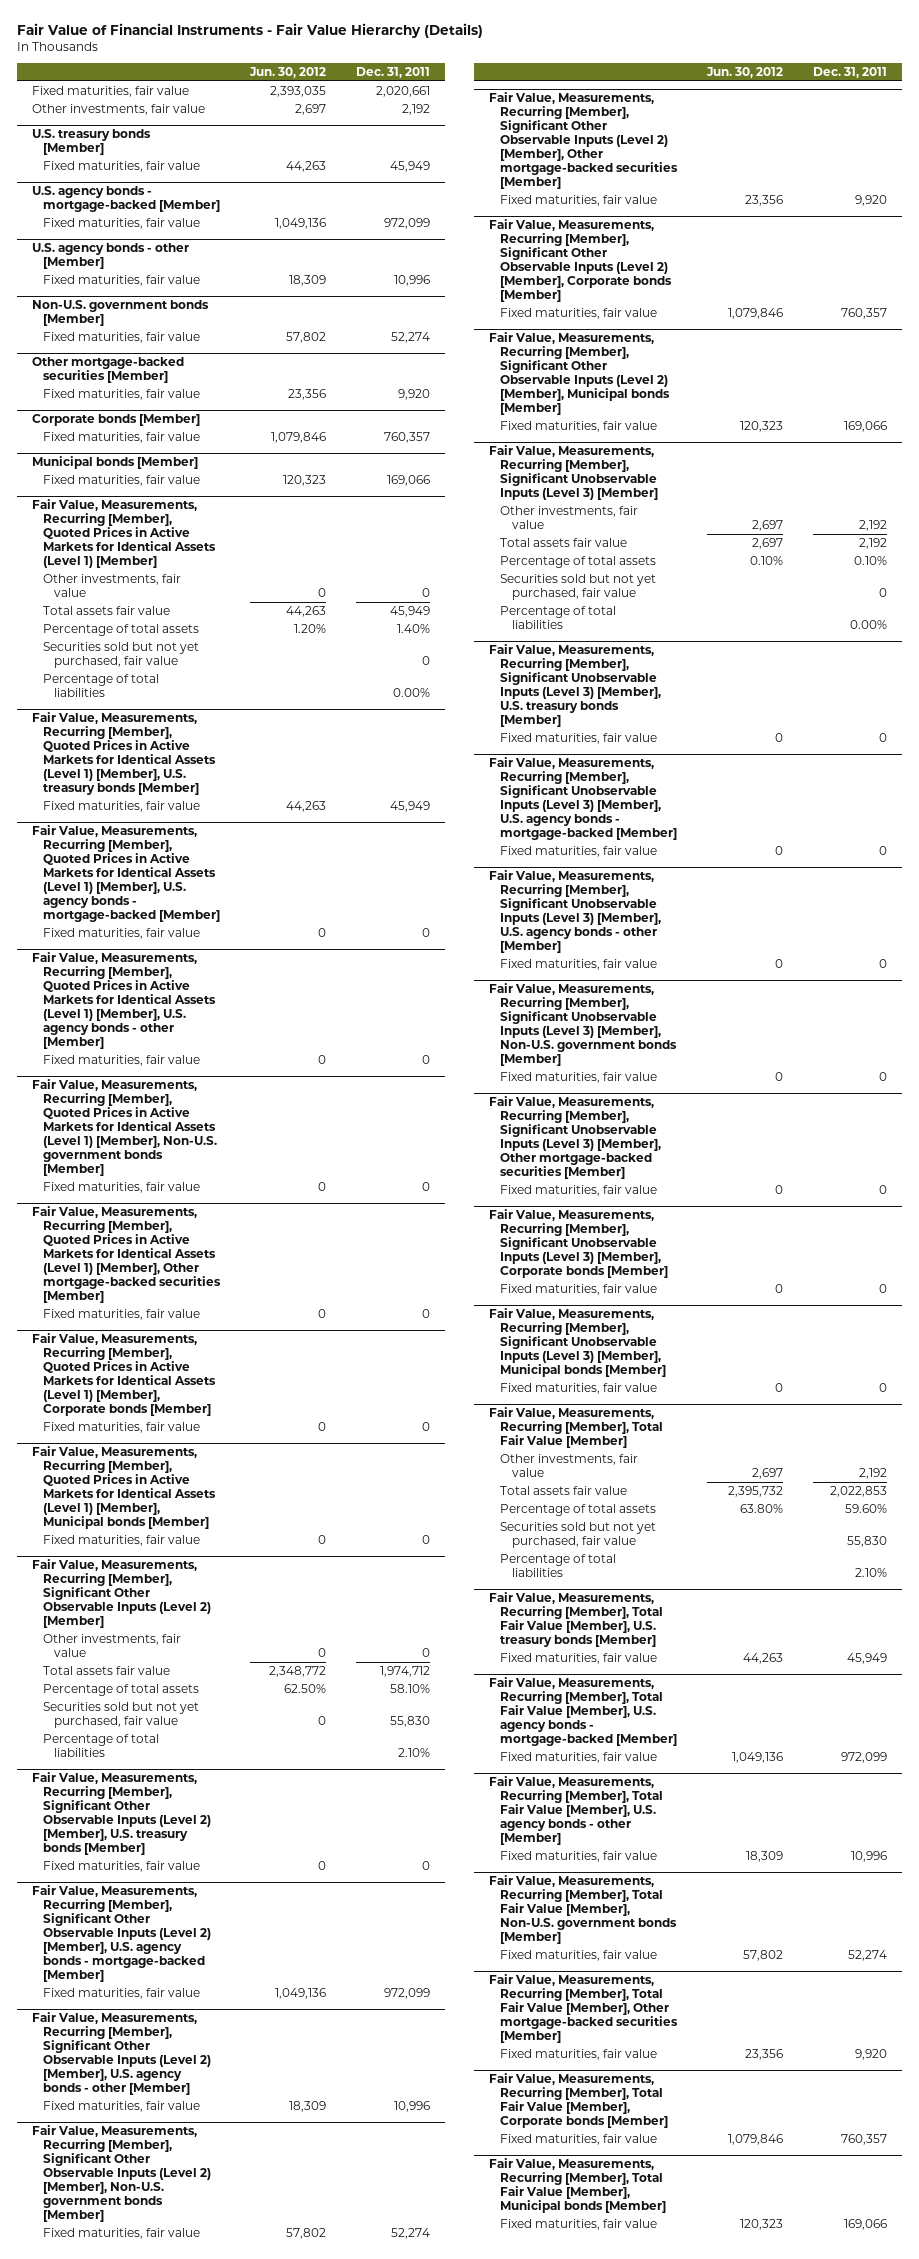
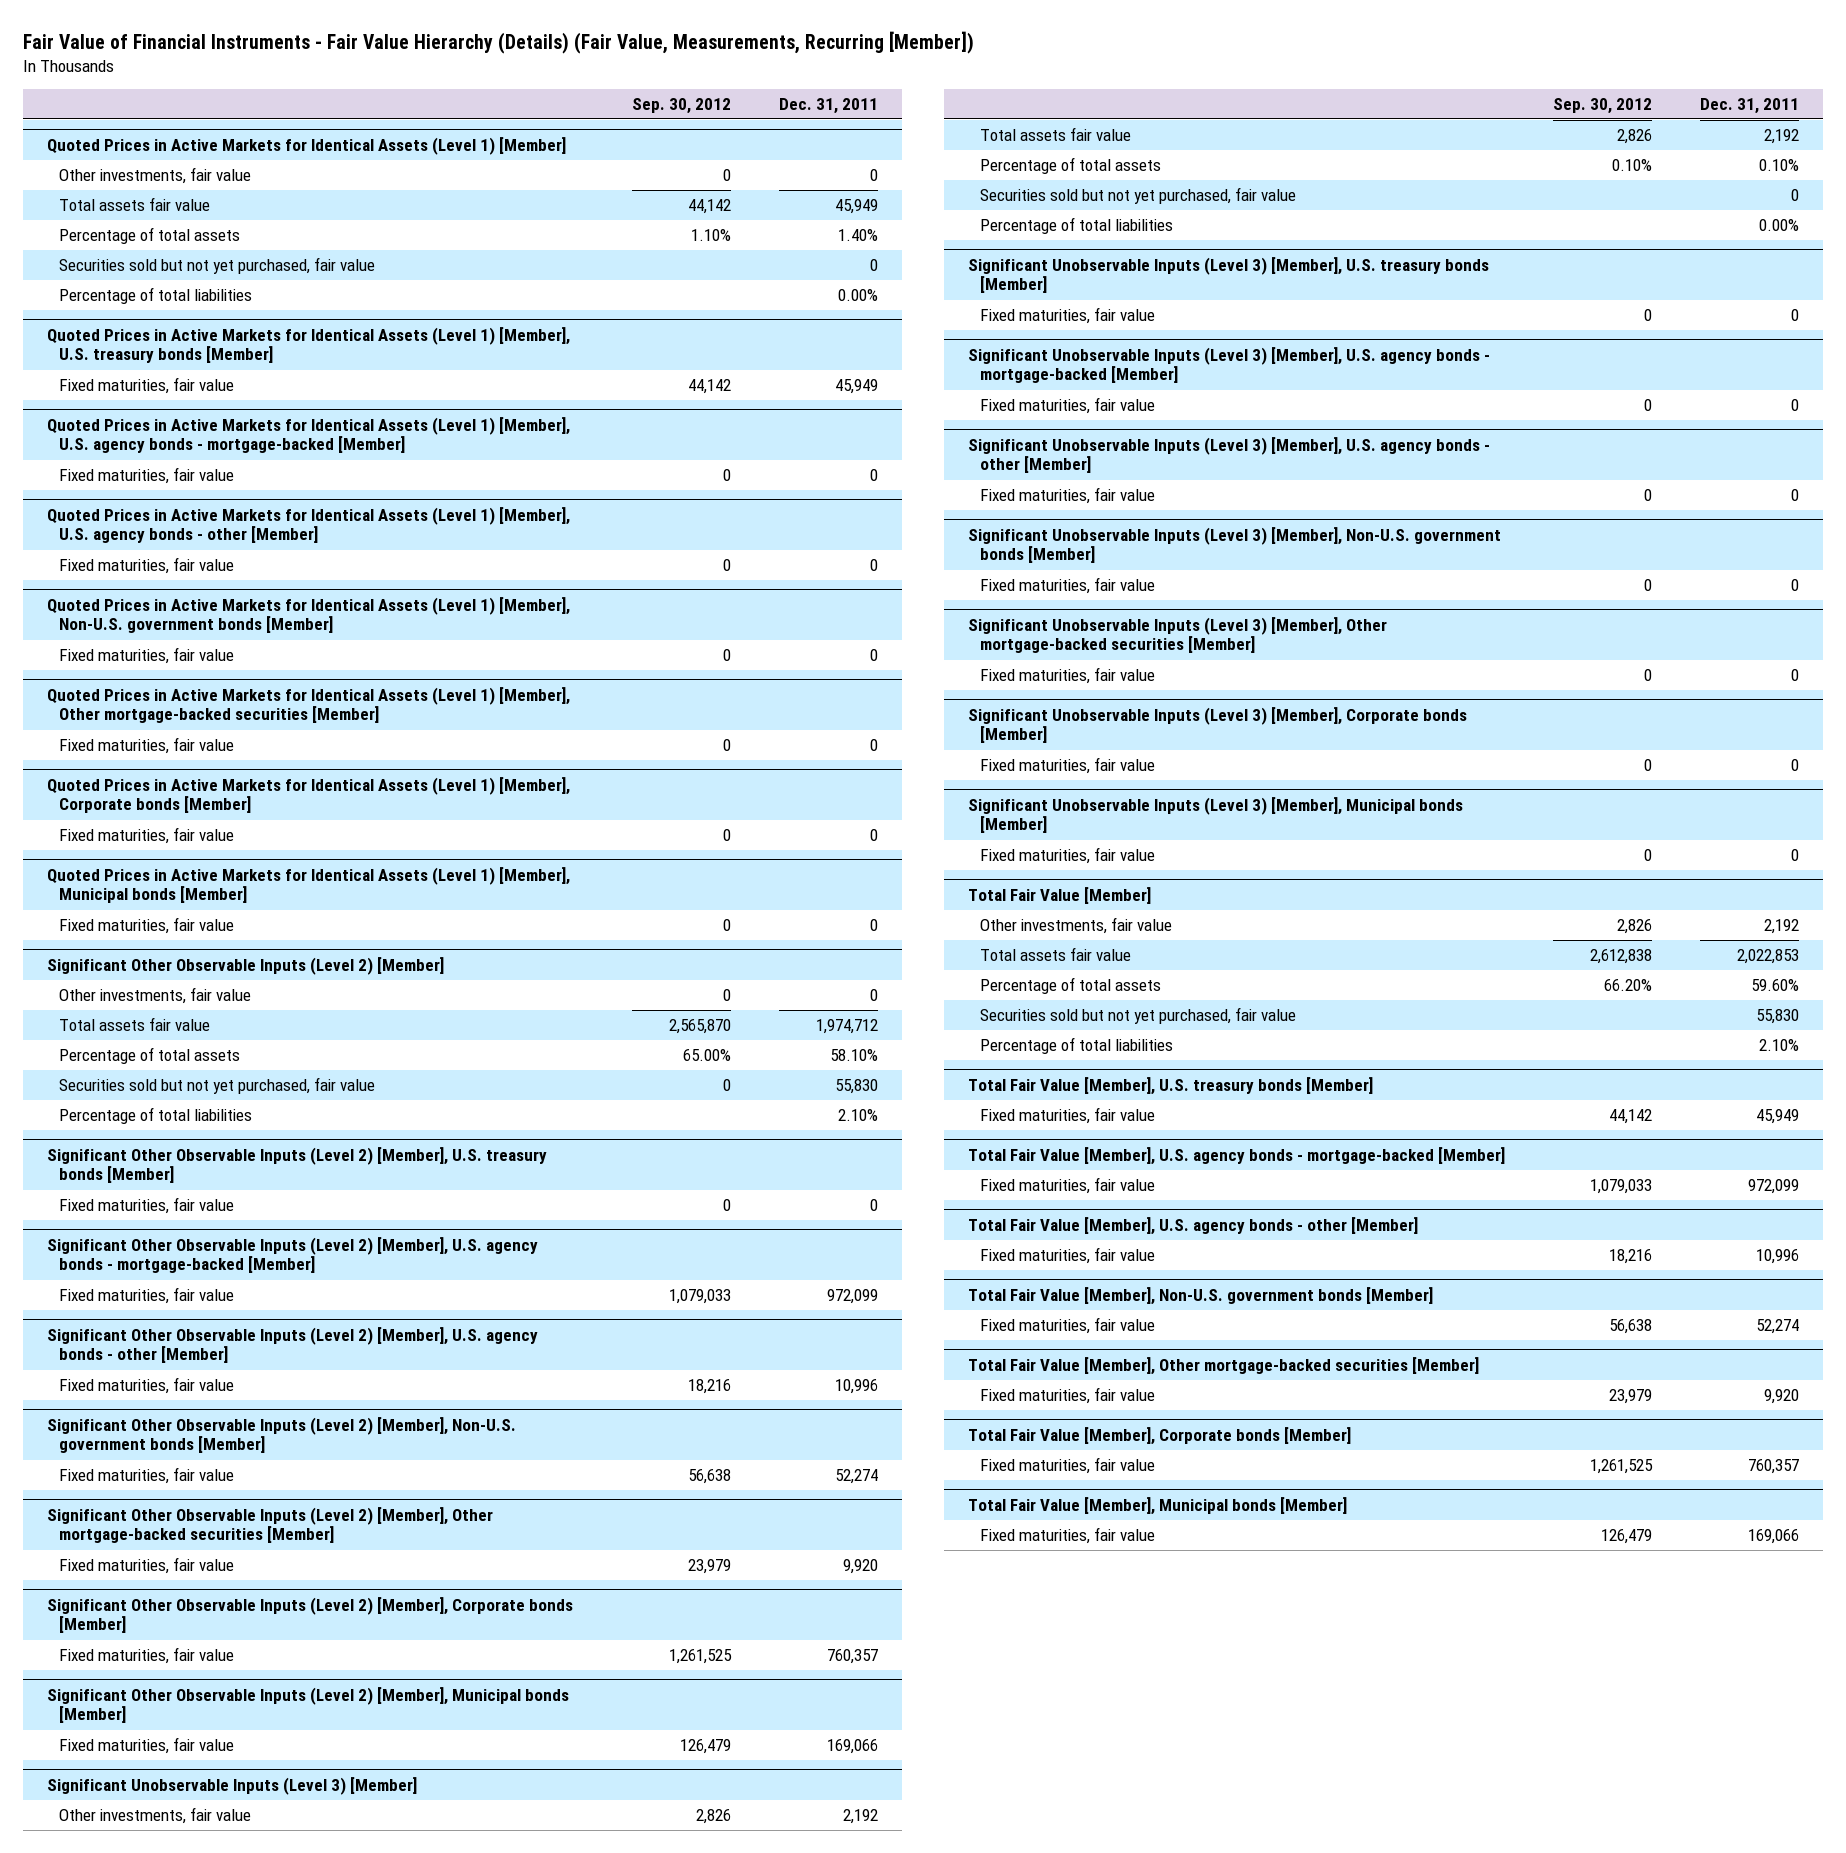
- Fair Value of Financial Instruments - Fair Value Hierarchy (Details)
+ Fair Value of Financial Instruments - Fair Value Hierarchy (Details) (Fair Value, Measurements, Recurring [Member])
- | Jun. 30, 2012 | Dec. 31, 2011
+ | Sep. 30, 2012 | Dec. 31, 2011
- Fixed maturities, fair value | 2,393,035 | 2,020,661
- Other investments, fair value | 2,697 | 2,192
- U.S. treasury bonds [Member]
- Fixed maturities, fair value | 44,263 | 45,949
- U.S. agency bonds - mortgage-backed [Member]
- Fixed maturities, fair value | 1,049,136 | 972,099
- U.S. agency bonds - other [Member]
- Fixed maturities, fair value | 18,309 | 10,996
- Non-U.S. government bonds [Member]
- Fixed maturities, fair value | 57,802 | 52,274
- Other mortgage-backed securities [Member]
- Fixed maturities, fair value | 23,356 | 9,920
- Corporate bonds [Member]
- Fixed maturities, fair value | 1,079,846 | 760,357
- Municipal bonds [Member]
- Fixed maturities, fair value | 120,323 | 169,066
- Fair Value, Measurements, Recurring [Member], Quoted Prices in Active Markets for Identical Assets (Level 1) [Member]
+ Quoted Prices in Active Markets for Identical Assets (Level 1) [Member]
- Fair Value, Measurements, Recurring [Member], Quoted Prices in Active Markets for Identical Assets (Level 1) [Member], U.S. treasury bonds [Member]
+ Quoted Prices in Active Markets for Identical Assets (Level 1) [Member], U.S. treasury bonds [Member]
- Fair Value, Measurements, Recurring [Member], Quoted Prices in Active Markets for Identical Assets (Level 1) [Member], U.S. agency bonds - mortgage-backed [Member]
+ Quoted Prices in Active Markets for Identical Assets (Level 1) [Member], U.S. agency bonds - mortgage-backed [Member]
- Fair Value, Measurements, Recurring [Member], Quoted Prices in Active Markets for Identical Assets (Level 1) [Member], U.S. agency bonds - other [Member]
+ Quoted Prices in Active Markets for Identical Assets (Level 1) [Member], U.S. agency bonds - other [Member]
- Fair Value, Measurements, Recurring [Member], Quoted Prices in Active Markets for Identical Assets (Level 1) [Member], Non-U.S. government bonds [Member]
+ Quoted Prices in Active Markets for Identical Assets (Level 1) [Member], Non-U.S. government bonds [Member]
- Fair Value, Measurements, Recurring [Member], Quoted Prices in Active Markets for Identical Assets (Level 1) [Member], Other mortgage-backed securities [Member]
+ Quoted Prices in Active Markets for Identical Assets (Level 1) [Member], Other mortgage-backed securities [Member]
- Fair Value, Measurements, Recurring [Member], Quoted Prices in Active Markets for Identical Assets (Level 1) [Member], Corporate bonds [Member]
+ Quoted Prices in Active Markets for Identical Assets (Level 1) [Member], Corporate bonds [Member]
- Fair Value, Measurements, Recurring [Member], Quoted Prices in Active Markets for Identical Assets (Level 1) [Member], Municipal bonds [Member]
+ Quoted Prices in Active Markets for Identical Assets (Level 1) [Member], Municipal bonds [Member]
- Fair Value, Measurements, Recurring [Member], Significant Other Observable Inputs (Level 2) [Member]
+ Significant Other Observable Inputs (Level 2) [Member]
- Fair Value, Measurements, Recurring [Member], Significant Other Observable Inputs (Level 2) [Member], U.S. treasury bonds [Member]
+ Significant Other Observable Inputs (Level 2) [Member], U.S. treasury bonds [Member]
- Fair Value, Measurements, Recurring [Member], Significant Other Observable Inputs (Level 2) [Member], U.S. agency bonds - mortgage-backed [Member]
+ Significant Other Observable Inputs (Level 2) [Member], U.S. agency bonds - mortgage-backed [Member]
- Fair Value, Measurements, Recurring [Member], Significant Other Observable Inputs (Level 2) [Member], U.S. agency bonds - other [Member]
+ Significant Other Observable Inputs (Level 2) [Member], U.S. agency bonds - other [Member]
- Fair Value, Measurements, Recurring [Member], Significant Other Observable Inputs (Level 2) [Member], Non-U.S. government bonds [Member]
+ Significant Other Observable Inputs (Level 2) [Member], Non-U.S. government bonds [Member]
- Fair Value, Measurements, Recurring [Member], Significant Other Observable Inputs (Level 2) [Member], Other mortgage-backed securities [Member]
+ Significant Other Observable Inputs (Level 2) [Member], Other mortgage-backed securities [Member]
- Fair Value, Measurements, Recurring [Member], Significant Other Observable Inputs (Level 2) [Member], Corporate bonds [Member]
+ Significant Other Observable Inputs (Level 2) [Member], Corporate bonds [Member]
- Fair Value, Measurements, Recurring [Member], Significant Other Observable Inputs (Level 2) [Member], Municipal bonds [Member]
+ Significant Other Observable Inputs (Level 2) [Member], Municipal bonds [Member]
- Fair Value, Measurements, Recurring [Member], Significant Unobservable Inputs (Level 3) [Member]
+ Significant Unobservable Inputs (Level 3) [Member]
- Fair Value, Measurements, Recurring [Member], Significant Unobservable Inputs (Level 3) [Member], U.S. treasury bonds [Member]
+ Significant Unobservable Inputs (Level 3) [Member], U.S. treasury bonds [Member]
- Fair Value, Measurements, Recurring [Member], Significant Unobservable Inputs (Level 3) [Member], U.S. agency bonds - mortgage-backed [Member]
+ Significant Unobservable Inputs (Level 3) [Member], U.S. agency bonds - mortgage-backed [Member]
- Fair Value, Measurements, Recurring [Member], Significant Unobservable Inputs (Level 3) [Member], U.S. agency bonds - other [Member]
+ Significant Unobservable Inputs (Level 3) [Member], U.S. agency bonds - other [Member]
- Fair Value, Measurements, Recurring [Member], Significant Unobservable Inputs (Level 3) [Member], Non-U.S. government bonds [Member]
+ Significant Unobservable Inputs (Level 3) [Member], Non-U.S. government bonds [Member]
- Fair Value, Measurements, Recurring [Member], Significant Unobservable Inputs (Level 3) [Member], Other mortgage-backed securities [Member]
+ Significant Unobservable Inputs (Level 3) [Member], Other mortgage-backed securities [Member]
- Fair Value, Measurements, Recurring [Member], Significant Unobservable Inputs (Level 3) [Member], Corporate bonds [Member]
+ Significant Unobservable Inputs (Level 3) [Member], Corporate bonds [Member]
- Fair Value, Measurements, Recurring [Member], Significant Unobservable Inputs (Level 3) [Member], Municipal bonds [Member]
+ Significant Unobservable Inputs (Level 3) [Member], Municipal bonds [Member]
- Fair Value, Measurements, Recurring [Member], Total Fair Value [Member]
+ Total Fair Value [Member]
- Fair Value, Measurements, Recurring [Member], Total Fair Value [Member], U.S. treasury bonds [Member]
+ Total Fair Value [Member], U.S. treasury bonds [Member]
- Fair Value, Measurements, Recurring [Member], Total Fair Value [Member], U.S. agency bonds - mortgage-backed [Member]
+ Total Fair Value [Member], U.S. agency bonds - mortgage-backed [Member]
- Fair Value, Measurements, Recurring [Member], Total Fair Value [Member], U.S. agency bonds - other [Member]
+ Total Fair Value [Member], U.S. agency bonds - other [Member]
- Fair Value, Measurements, Recurring [Member], Total Fair Value [Member], Non-U.S. government bonds [Member]
+ Total Fair Value [Member], Non-U.S. government bonds [Member]
- Fair Value, Measurements, Recurring [Member], Total Fair Value [Member], Other mortgage-backed securities [Member]
+ Total Fair Value [Member], Other mortgage-backed securities [Member]
- Fair Value, Measurements, Recurring [Member], Total Fair Value [Member], Corporate bonds [Member]
+ Total Fair Value [Member], Corporate bonds [Member]
- Fair Value, Measurements, Recurring [Member], Total Fair Value [Member], Municipal bonds [Member]
+ Total Fair Value [Member], Municipal bonds [Member]

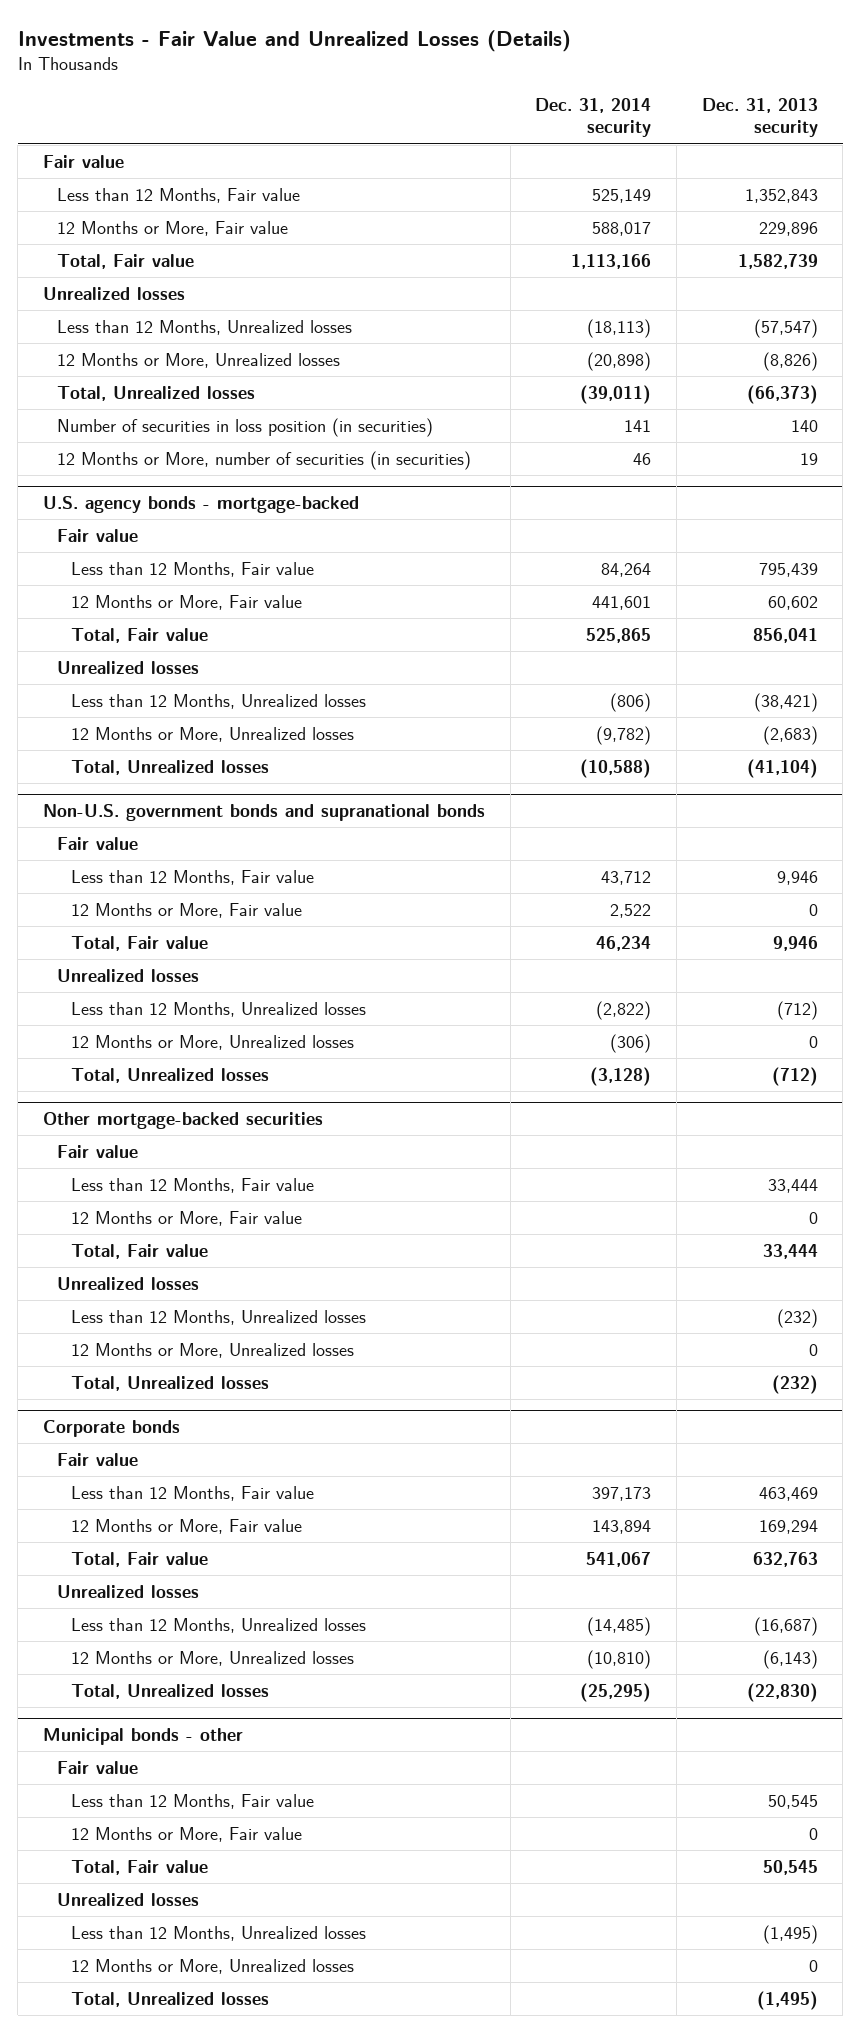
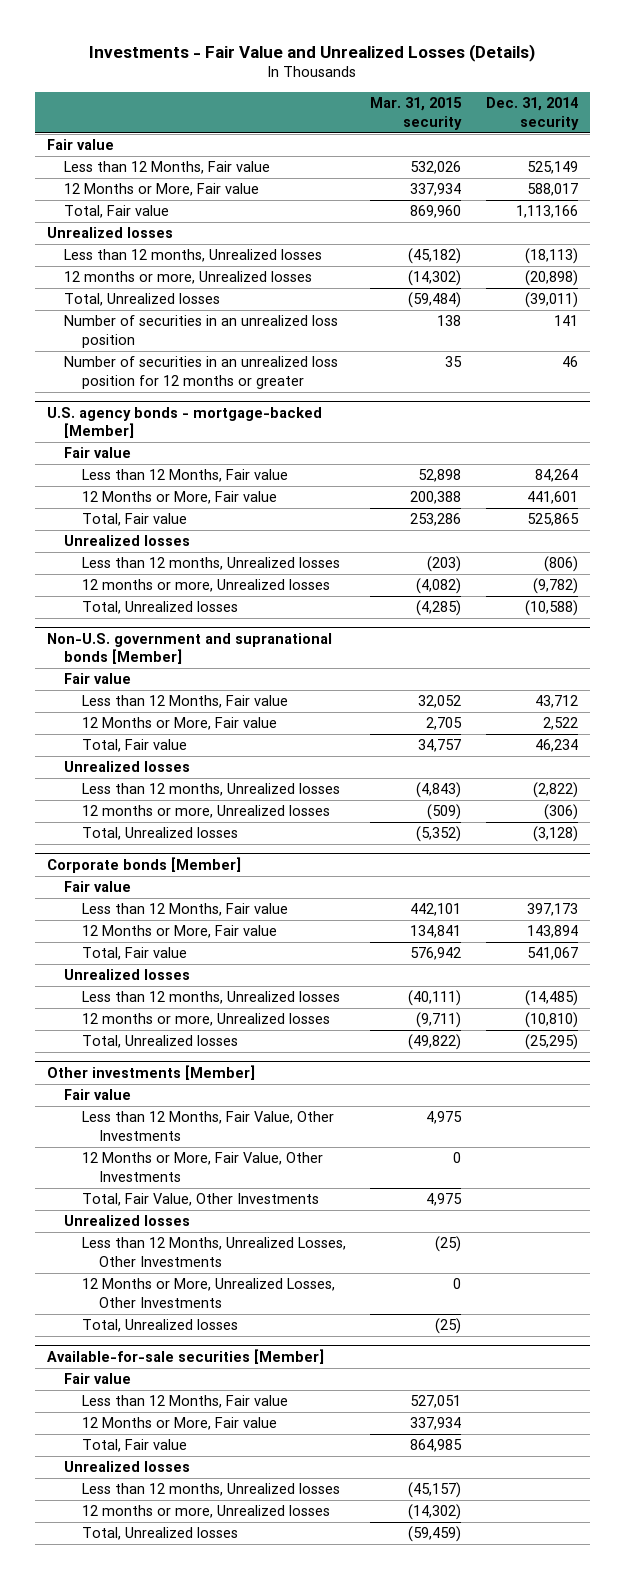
- | Dec. 31, 2014 security | Dec. 31, 2013 security
+ | Mar. 31, 2015 security | Dec. 31, 2014 security
- Less than 12 Months, Unrealized losses | (18,113) | (57,547)
- 12 Months or More, Unrealized losses | (20,898) | (8,826)
+ Less than 12 months, Unrealized losses | (45,182) | (18,113)
+ 12 months or more, Unrealized losses | (14,302) | (20,898)
- Number of securities in loss position (in securities) | 141 | 140
- 12 Months or More, number of securities (in securities) | 46 | 19
- U.S. agency bonds - mortgage-backed
+ Number of securities in an unrealized loss position | 138 | 141
+ Number of securities in an unrealized loss position for 12 months or greater | 35 | 46
+ U.S. agency bonds - mortgage-backed [Member]
- Less than 12 Months, Unrealized losses | (806) | (38,421)
- 12 Months or More, Unrealized losses | (9,782) | (2,683)
+ Less than 12 months, Unrealized losses | (203) | (806)
+ 12 months or more, Unrealized losses | (4,082) | (9,782)
- Non-U.S. government bonds and supranational bonds
+ Non-U.S. government and supranational bonds [Member]
- Less than 12 Months, Unrealized losses | (2,822) | (712)
- 12 Months or More, Unrealized losses | (306) | 0
+ Less than 12 months, Unrealized losses | (4,843) | (2,822)
+ 12 months or more, Unrealized losses | (509) | (306)
- Other mortgage-backed securities
- Fair value
- Less than 12 Months, Fair value | | 33,444
- 12 Months or More, Fair value | | 0
- Total, Fair value | | 33,444
- Unrealized losses
- Less than 12 Months, Unrealized losses | | (232)
- 12 Months or More, Unrealized losses | | 0
- Total, Unrealized losses | | (232)
- Corporate bonds
+ Corporate bonds [Member]
- Less than 12 Months, Unrealized losses | (14,485) | (16,687)
- 12 Months or More, Unrealized losses | (10,810) | (6,143)
+ Less than 12 months, Unrealized losses | (40,111) | (14,485)
+ 12 months or more, Unrealized losses | (9,711) | (10,810)
- Municipal bonds - other
+ Other investments [Member]
+ Less than 12 Months, Fair Value, Other Investments | 4,975 |
+ 12 Months or More, Fair Value, Other Investments | 0 |
+ Total, Fair Value, Other Investments | 4,975 |
+ Unrealized losses
+ Less than 12 Months, Unrealized Losses, Other Investments | (25) |
+ 12 Months or More, Unrealized Losses, Other Investments | 0 |
+ Total, Unrealized losses | (25) |
+ Available-for-sale securities [Member]
+ Fair value
- Less than 12 Months, Unrealized losses | | (1,495)
- 12 Months or More, Unrealized losses | | 0
+ Less than 12 months, Unrealized losses | (45,157) |
+ 12 months or more, Unrealized losses | (14,302) |

